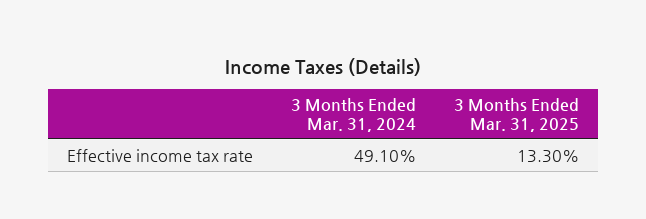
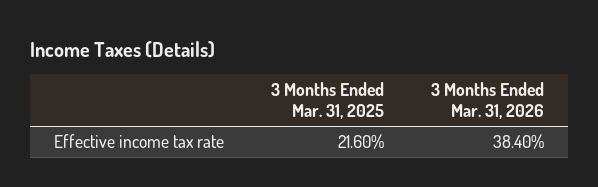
- | 3 Months Ended Mar. 31, 2024 | 3 Months Ended Mar. 31, 2025
+ | 3 Months Ended Mar. 31, 2025 | 3 Months Ended Mar. 31, 2026
- Effective income tax rate | 49.10% | 13.30%
+ Effective income tax rate | 21.60% | 38.40%

